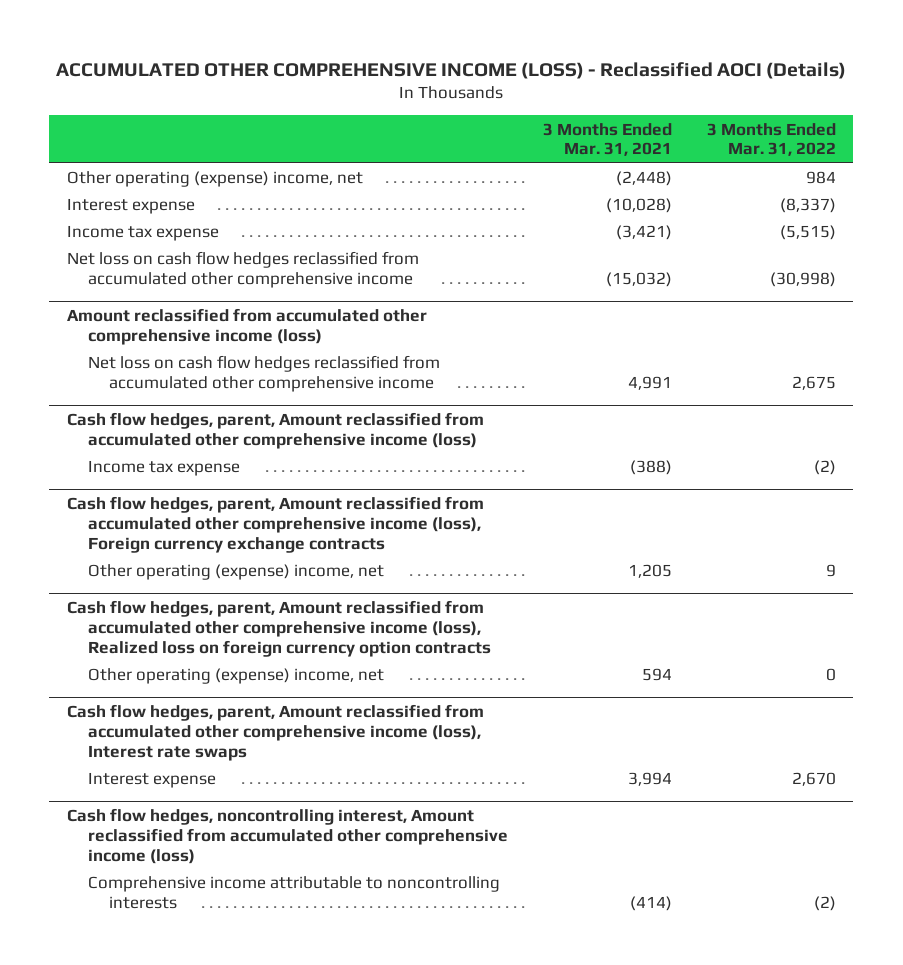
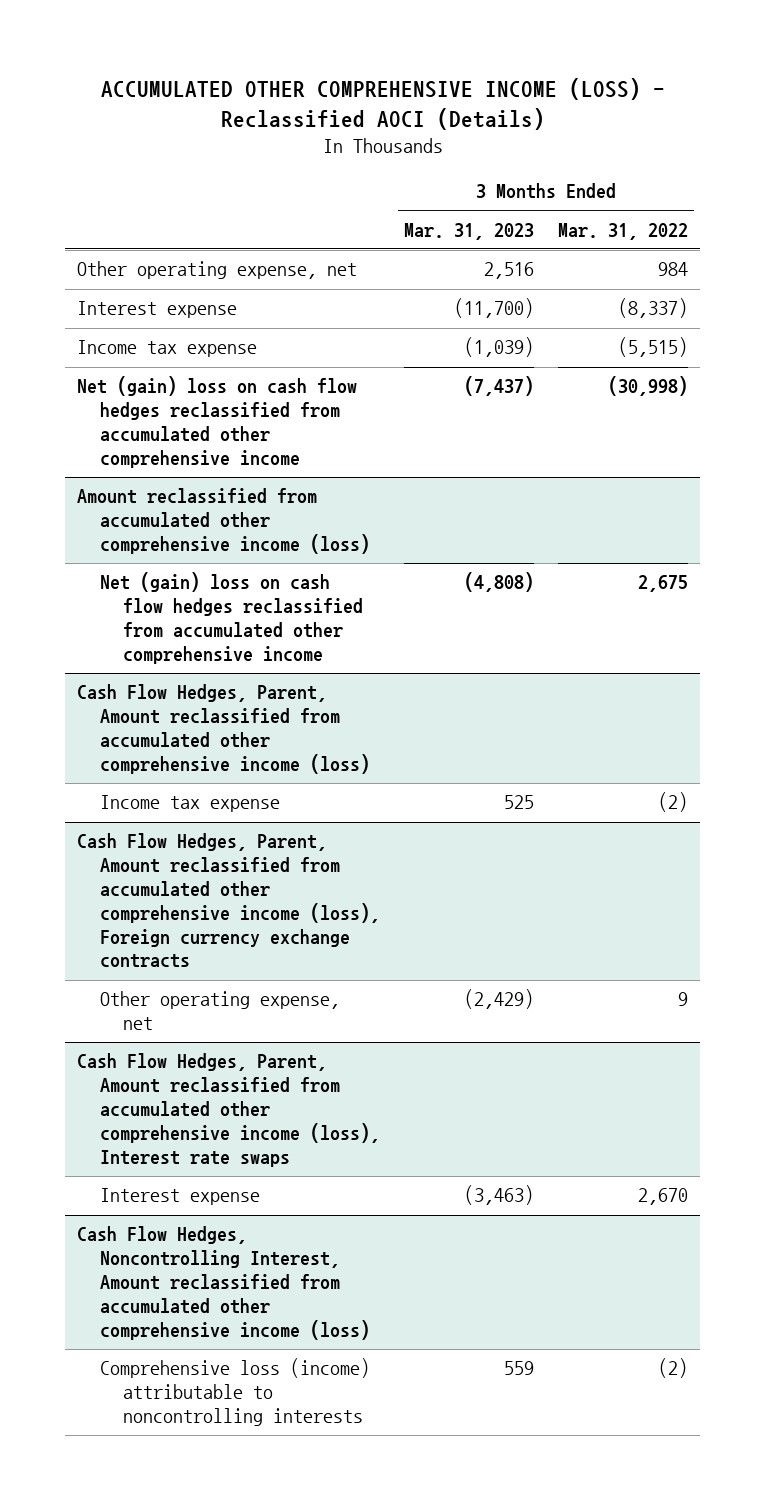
- | 3 Months Ended Mar. 31, 2021 | 3 Months Ended Mar. 31, 2022
+ | 3 Months Ended Mar. 31, 2023 | 3 Months Ended Mar. 31, 2022
- Other operating (expense) income, net | (2,448) | 984
+ Other operating expense, net | 2,516 | 984
- Net loss on cash flow hedges reclassified from accumulated other comprehensive income | (15,032) | (30,998)
+ Net (gain) loss on cash flow hedges reclassified from accumulated other comprehensive income | (7,437) | (30,998)
@ Amount reclassified from accumulated other comprehensive income (loss)
- Net loss on cash flow hedges reclassified from accumulated other comprehensive income | 4,991 | 2,675
- Cash flow hedges, parent, Amount reclassified from accumulated other comprehensive income (loss)
@ Amount reclassified from accumulated other comprehensive income (loss)
+ Net (gain) loss on cash flow hedges reclassified from accumulated other comprehensive income | (4,808) | 2,675
+ Cash Flow Hedges, Parent, Amount reclassified from accumulated other comprehensive income (loss)
- Cash flow hedges, parent, Amount reclassified from accumulated other comprehensive income (loss), Foreign currency exchange contracts
- Other operating (expense) income, net | 1,205 | 9
- Cash flow hedges, parent, Amount reclassified from accumulated other comprehensive income (loss), Realized loss on foreign currency option contracts
- Other operating (expense) income, net | 594 | 0
- Cash flow hedges, parent, Amount reclassified from accumulated other comprehensive income (loss), Interest rate swaps
+ Cash Flow Hedges, Parent, Amount reclassified from accumulated other comprehensive income (loss), Foreign currency exchange contracts
+ Other operating expense, net | (2,429) | 9
+ Cash Flow Hedges, Parent, Amount reclassified from accumulated other comprehensive income (loss), Interest rate swaps
- Cash flow hedges, noncontrolling interest, Amount reclassified from accumulated other comprehensive income (loss)
- Comprehensive income attributable to noncontrolling interests | (414) | (2)
+ Cash Flow Hedges, Noncontrolling Interest, Amount reclassified from accumulated other comprehensive income (loss)
+ Comprehensive loss (income) attributable to noncontrolling interests | 559 | (2)

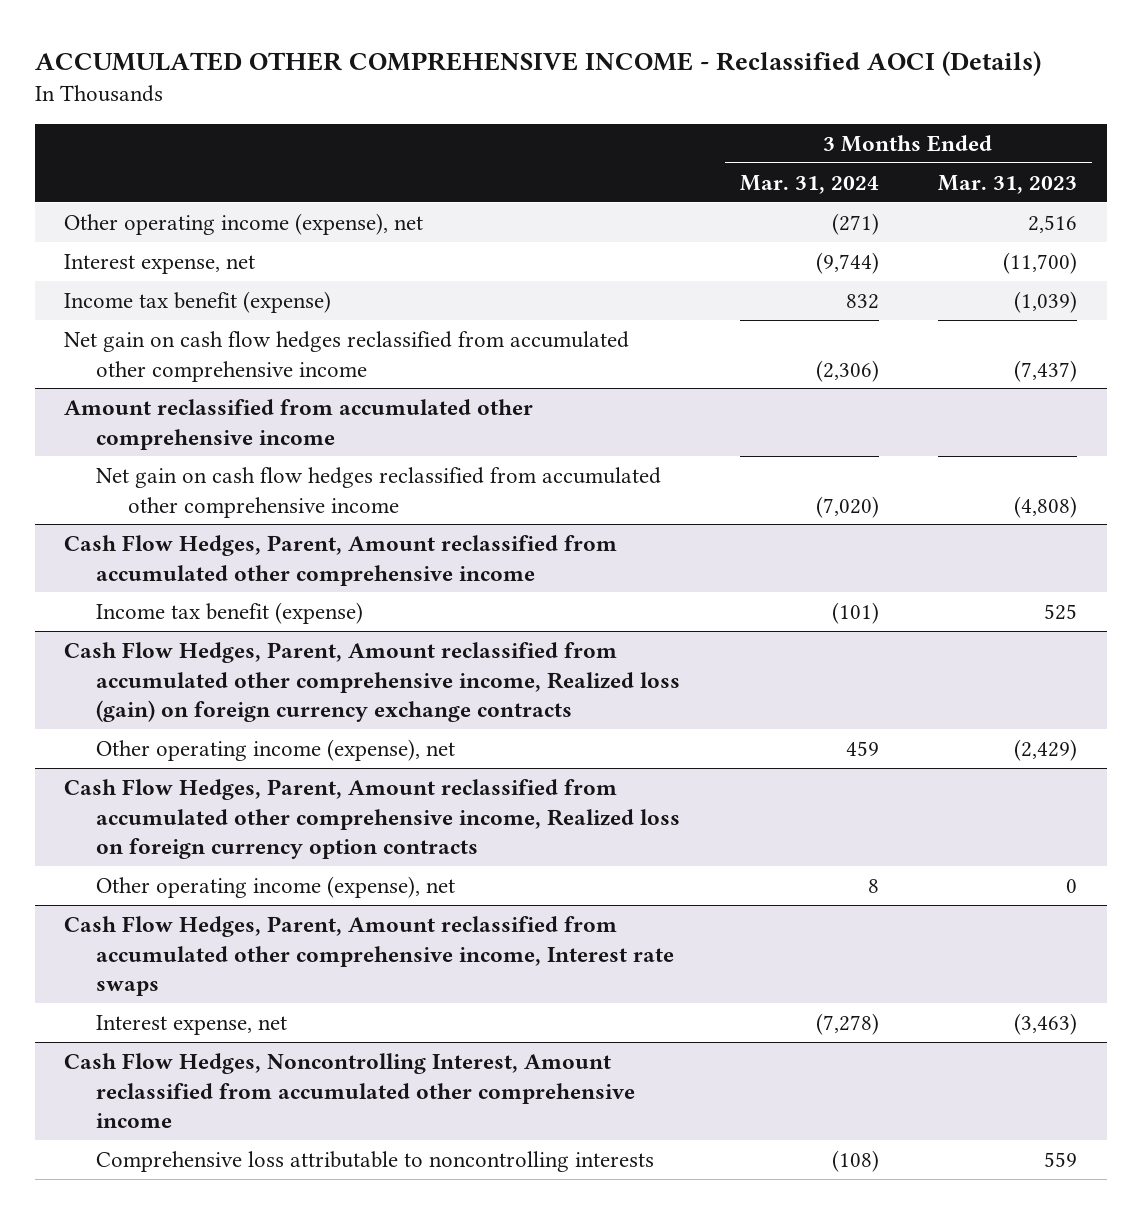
- ACCUMULATED OTHER COMPREHENSIVE INCOME (LOSS) - Reclassified AOCI (Details)
+ ACCUMULATED OTHER COMPREHENSIVE INCOME - Reclassified AOCI (Details)
- | 3 Months Ended Mar. 31, 2023 | 3 Months Ended Mar. 31, 2022
+ | 3 Months Ended Mar. 31, 2024 | 3 Months Ended Mar. 31, 2023
- Other operating expense, net | 2,516 | 984
- Interest expense | (11,700) | (8,337)
- Income tax expense | (1,039) | (5,515)
- Net (gain) loss on cash flow hedges reclassified from accumulated other comprehensive income | (7,437) | (30,998)
- Amount reclassified from accumulated other comprehensive income (loss)
- Net (gain) loss on cash flow hedges reclassified from accumulated other comprehensive income | (4,808) | 2,675
- Cash Flow Hedges, Parent, Amount reclassified from accumulated other comprehensive income (loss)
- Income tax expense | 525 | (2)
- Cash Flow Hedges, Parent, Amount reclassified from accumulated other comprehensive income (loss), Foreign currency exchange contracts
- Other operating expense, net | (2,429) | 9
- Cash Flow Hedges, Parent, Amount reclassified from accumulated other comprehensive income (loss), Interest rate swaps
- Interest expense | (3,463) | 2,670
- Cash Flow Hedges, Noncontrolling Interest, Amount reclassified from accumulated other comprehensive income (loss)
- Comprehensive loss (income) attributable to noncontrolling interests | 559 | (2)
+ Other operating income (expense), net | (271) | 2,516
+ Interest expense, net | (9,744) | (11,700)
+ Income tax benefit (expense) | 832 | (1,039)
+ Net gain on cash flow hedges reclassified from accumulated other comprehensive income | (2,306) | (7,437)
+ Amount reclassified from accumulated other comprehensive income
+ Net gain on cash flow hedges reclassified from accumulated other comprehensive income | (7,020) | (4,808)
+ Cash Flow Hedges, Parent, Amount reclassified from accumulated other comprehensive income
+ Income tax benefit (expense) | (101) | 525
+ Cash Flow Hedges, Parent, Amount reclassified from accumulated other comprehensive income, Realized loss (gain) on foreign currency exchange contracts
+ Other operating income (expense), net | 459 | (2,429)
+ Cash Flow Hedges, Parent, Amount reclassified from accumulated other comprehensive income, Realized loss on foreign currency option contracts
+ Other operating income (expense), net | 8 | 0
+ Cash Flow Hedges, Parent, Amount reclassified from accumulated other comprehensive income, Interest rate swaps
+ Interest expense, net | (7,278) | (3,463)
+ Cash Flow Hedges, Noncontrolling Interest, Amount reclassified from accumulated other comprehensive income
+ Comprehensive loss attributable to noncontrolling interests | (108) | 559

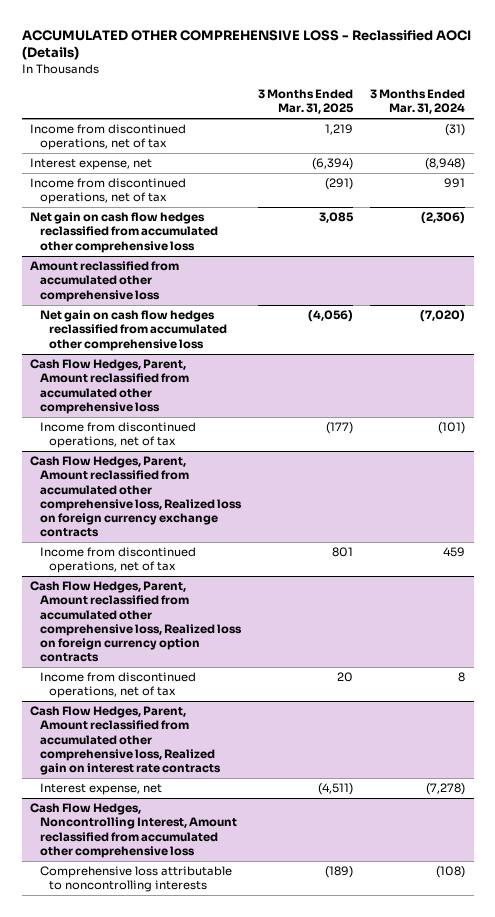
- ACCUMULATED OTHER COMPREHENSIVE INCOME - Reclassified AOCI (Details)
+ ACCUMULATED OTHER COMPREHENSIVE LOSS - Reclassified AOCI (Details)
- | 3 Months Ended Mar. 31, 2024 | 3 Months Ended Mar. 31, 2023
+ | 3 Months Ended Mar. 31, 2025 | 3 Months Ended Mar. 31, 2024
- Other operating income (expense), net | (271) | 2,516
- Interest expense, net | (9,744) | (11,700)
- Income tax benefit (expense) | 832 | (1,039)
- Net gain on cash flow hedges reclassified from accumulated other comprehensive income | (2,306) | (7,437)
- Amount reclassified from accumulated other comprehensive income
- Net gain on cash flow hedges reclassified from accumulated other comprehensive income | (7,020) | (4,808)
- Cash Flow Hedges, Parent, Amount reclassified from accumulated other comprehensive income
- Income tax benefit (expense) | (101) | 525
- Cash Flow Hedges, Parent, Amount reclassified from accumulated other comprehensive income, Realized loss (gain) on foreign currency exchange contracts
- Other operating income (expense), net | 459 | (2,429)
- Cash Flow Hedges, Parent, Amount reclassified from accumulated other comprehensive income, Realized loss on foreign currency option contracts
- Other operating income (expense), net | 8 | 0
- Cash Flow Hedges, Parent, Amount reclassified from accumulated other comprehensive income, Interest rate swaps
+ Income from discontinued operations, net of tax | 1,219 | (31)
+ Interest expense, net | (6,394) | (8,948)
+ Income from discontinued operations, net of tax | (291) | 991
+ Net gain on cash flow hedges reclassified from accumulated other comprehensive loss | 3,085 | (2,306)
+ Amount reclassified from accumulated other comprehensive loss
+ Net gain on cash flow hedges reclassified from accumulated other comprehensive loss | (4,056) | (7,020)
+ Cash Flow Hedges, Parent, Amount reclassified from accumulated other comprehensive loss
+ Income from discontinued operations, net of tax | (177) | (101)
+ Cash Flow Hedges, Parent, Amount reclassified from accumulated other comprehensive loss, Realized loss on foreign currency exchange contracts
+ Income from discontinued operations, net of tax | 801 | 459
+ Cash Flow Hedges, Parent, Amount reclassified from accumulated other comprehensive loss, Realized loss on foreign currency option contracts
+ Income from discontinued operations, net of tax | 20 | 8
+ Cash Flow Hedges, Parent, Amount reclassified from accumulated other comprehensive loss, Realized gain on interest rate contracts
- Cash Flow Hedges, Noncontrolling Interest, Amount reclassified from accumulated other comprehensive income
+ Cash Flow Hedges, Noncontrolling Interest, Amount reclassified from accumulated other comprehensive loss

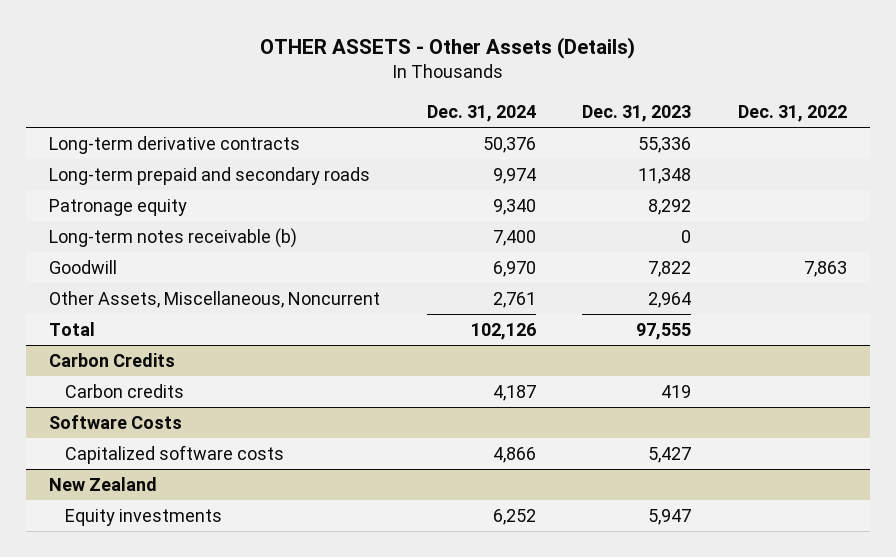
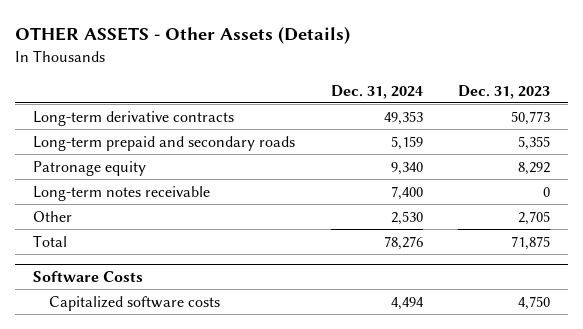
- | Dec. 31, 2024 | Dec. 31, 2023 | Dec. 31, 2022
+ | Dec. 31, 2024 | Dec. 31, 2023
- Long-term derivative contracts | 50,376 | 55,336 |
- Long-term prepaid and secondary roads | 9,974 | 11,348 |
+ Long-term derivative contracts | 49,353 | 50,773
+ Long-term prepaid and secondary roads | 5,159 | 5,355
- Long-term notes receivable (b) | 7,400 | 0 |
- Goodwill | 6,970 | 7,822 | 7,863
- Other Assets, Miscellaneous, Noncurrent | 2,761 | 2,964 |
- Total | 102,126 | 97,555 |
- Carbon Credits
- Carbon credits | 4,187 | 419 |
+ Long-term notes receivable | 7,400 | 0
+ Other | 2,530 | 2,705
+ Total | 78,276 | 71,875
@ Software Costs
- Capitalized software costs | 4,866 | 5,427 |
- New Zealand
- Equity investments | 6,252 | 5,947 |
@ Software Costs
+ Capitalized software costs | 4,494 | 4,750

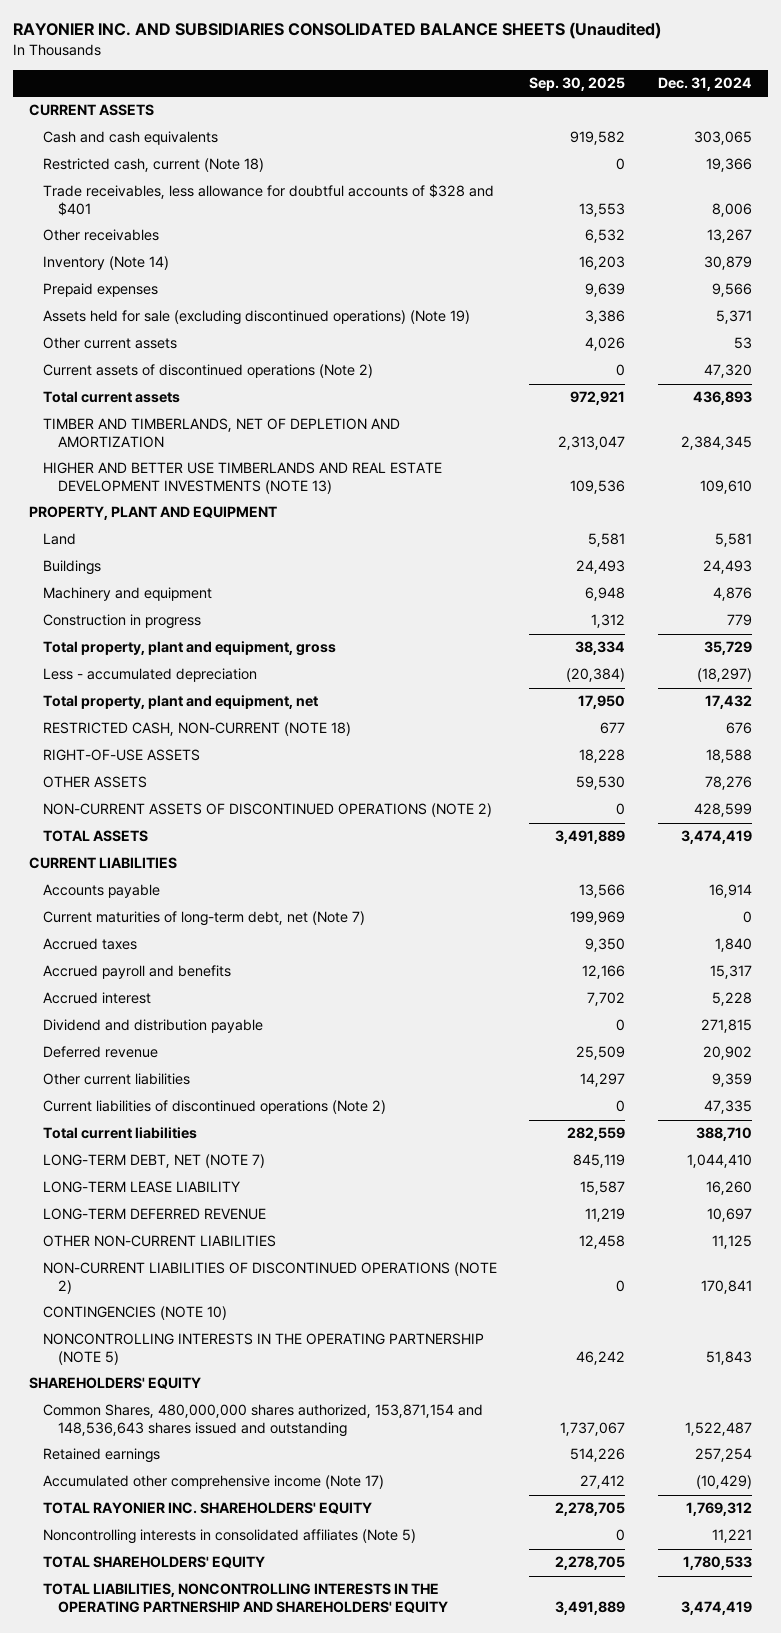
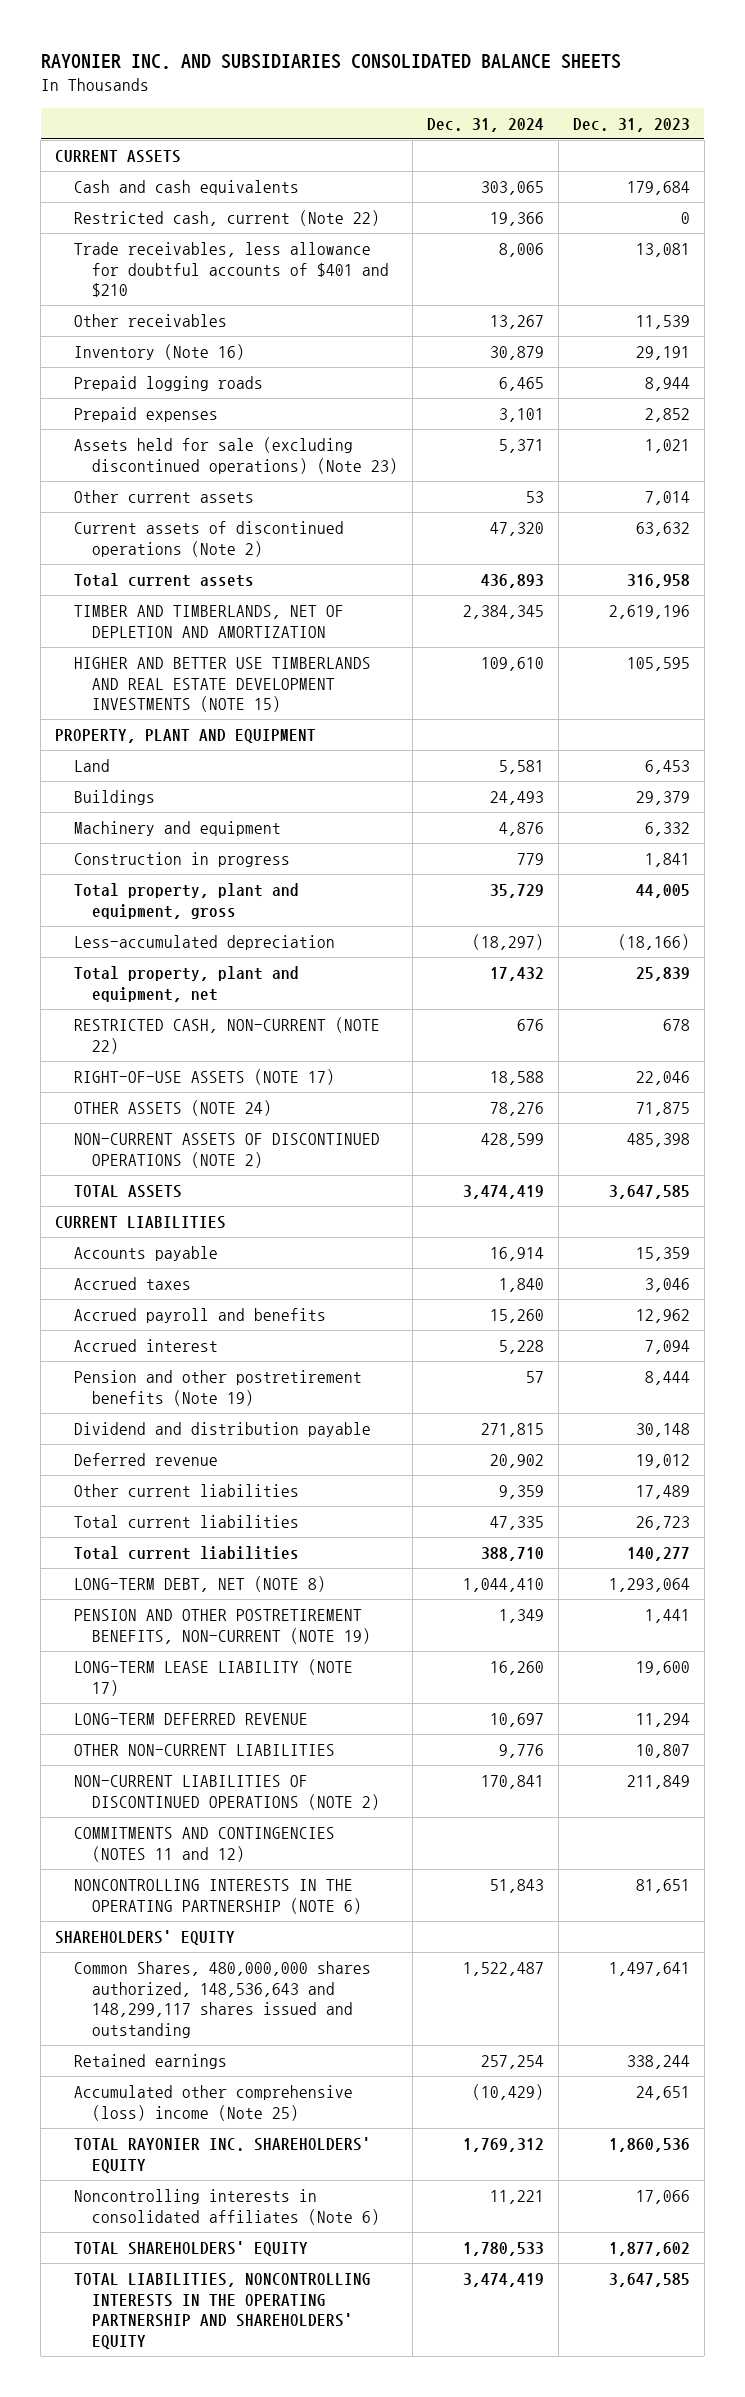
- RAYONIER INC. AND SUBSIDIARIES CONSOLIDATED BALANCE SHEETS (Unaudited)
+ RAYONIER INC. AND SUBSIDIARIES CONSOLIDATED BALANCE SHEETS
- | Sep. 30, 2025 | Dec. 31, 2024
+ | Dec. 31, 2024 | Dec. 31, 2023
- Restricted cash, current (Note 18) | 0 | 19,366
- Trade receivables, less allowance for doubtful accounts of $328 and $401 | 13,553 | 8,006
+ Restricted cash, current (Note 22) | 19,366 | 0
+ Trade receivables, less allowance for doubtful accounts of $401 and $210 | 8,006 | 13,081
- Inventory (Note 14) | 16,203 | 30,879
- Prepaid expenses | 9,639 | 9,566
- Assets held for sale (excluding discontinued operations) (Note 19) | 3,386 | 5,371
+ Inventory (Note 16) | 30,879 | 29,191
+ Prepaid logging roads | 6,465 | 8,944
+ Prepaid expenses | 3,101 | 2,852
+ Assets held for sale (excluding discontinued operations) (Note 23) | 5,371 | 1,021
- HIGHER AND BETTER USE TIMBERLANDS AND REAL ESTATE DEVELOPMENT INVESTMENTS (NOTE 13) | 109,536 | 109,610
+ HIGHER AND BETTER USE TIMBERLANDS AND REAL ESTATE DEVELOPMENT INVESTMENTS (NOTE 15) | 109,610 | 105,595
- Less - accumulated depreciation | (20,384) | (18,297)
+ Less-accumulated depreciation | (18,297) | (18,166)
- RESTRICTED CASH, NON-CURRENT (NOTE 18) | 677 | 676
- RIGHT-OF-USE ASSETS | 18,228 | 18,588
- OTHER ASSETS | 59,530 | 78,276
+ RESTRICTED CASH, NON-CURRENT (NOTE 22) | 676 | 678
+ RIGHT-OF-USE ASSETS (NOTE 17) | 18,588 | 22,046
+ OTHER ASSETS (NOTE 24) | 78,276 | 71,875
- Current maturities of long-term debt, net (Note 7) | 199,969 | 0
- Accrued payroll and benefits | 12,166 | 15,317
+ Accrued payroll and benefits | 15,260 | 12,962
+ Pension and other postretirement benefits (Note 19) | 57 | 8,444
- Current liabilities of discontinued operations (Note 2) | 0 | 47,335
+ Total current liabilities | 47,335 | 26,723
- LONG-TERM DEBT, NET (NOTE 7) | 845,119 | 1,044,410
- LONG-TERM LEASE LIABILITY | 15,587 | 16,260
+ LONG-TERM DEBT, NET (NOTE 8) | 1,044,410 | 1,293,064
+ PENSION AND OTHER POSTRETIREMENT BENEFITS, NON-CURRENT (NOTE 19) | 1,349 | 1,441
+ LONG-TERM LEASE LIABILITY (NOTE 17) | 16,260 | 19,600
- OTHER NON-CURRENT LIABILITIES | 12,458 | 11,125
+ OTHER NON-CURRENT LIABILITIES | 9,776 | 10,807
- CONTINGENCIES (NOTE 10)
- NONCONTROLLING INTERESTS IN THE OPERATING PARTNERSHIP (NOTE 5) | 46,242 | 51,843
+ COMMITMENTS AND CONTINGENCIES (NOTES 11 and 12)
+ NONCONTROLLING INTERESTS IN THE OPERATING PARTNERSHIP (NOTE 6) | 51,843 | 81,651
- Common Shares, 480,000,000 shares authorized, 153,871,154 and 148,536,643 shares issued and outstanding | 1,737,067 | 1,522,487
+ Common Shares, 480,000,000 shares authorized, 148,536,643 and 148,299,117 shares issued and outstanding | 1,522,487 | 1,497,641
- Accumulated other comprehensive income (Note 17) | 27,412 | (10,429)
+ Accumulated other comprehensive (loss) income (Note 25) | (10,429) | 24,651
- Noncontrolling interests in consolidated affiliates (Note 5) | 0 | 11,221
+ Noncontrolling interests in consolidated affiliates (Note 6) | 11,221 | 17,066

